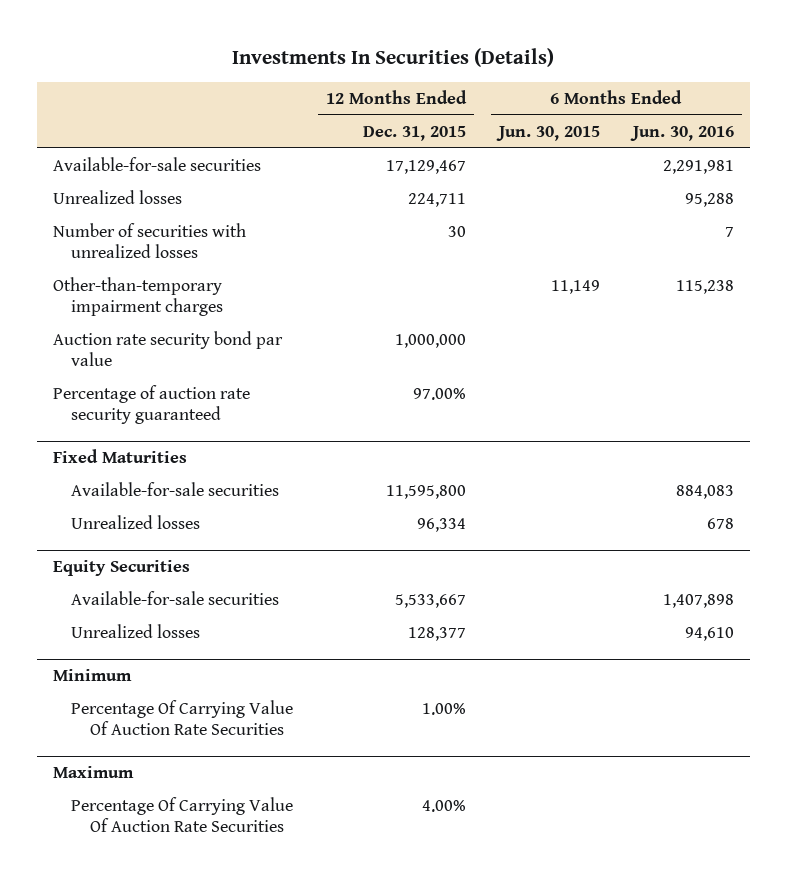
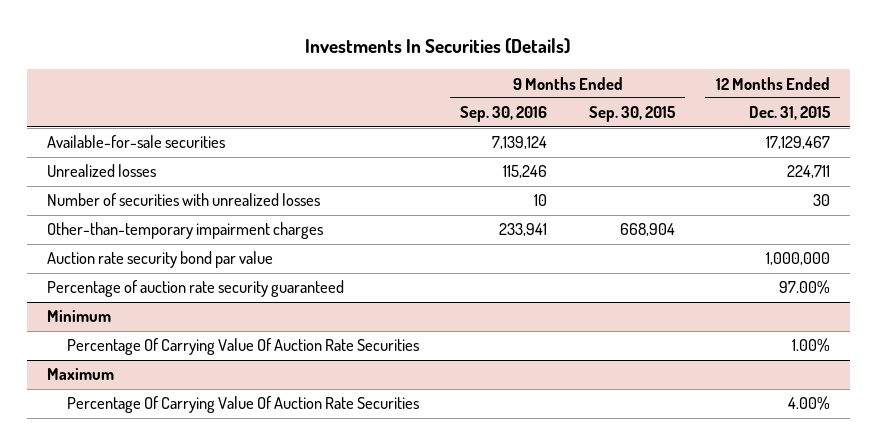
- | 12 Months Ended Dec. 31, 2015 | 6 Months Ended Jun. 30, 2015 | 6 Months Ended Jun. 30, 2016
+ | 9 Months Ended Sep. 30, 2016 | 9 Months Ended Sep. 30, 2015 | 12 Months Ended Dec. 31, 2015
- Fixed Maturities
- Available-for-sale securities | 11,595,800 | | 884,083
- Unrealized losses | 96,334 | | 678
- Equity Securities
- Available-for-sale securities | 5,533,667 | | 1,407,898
- Unrealized losses | 128,377 | | 94,610

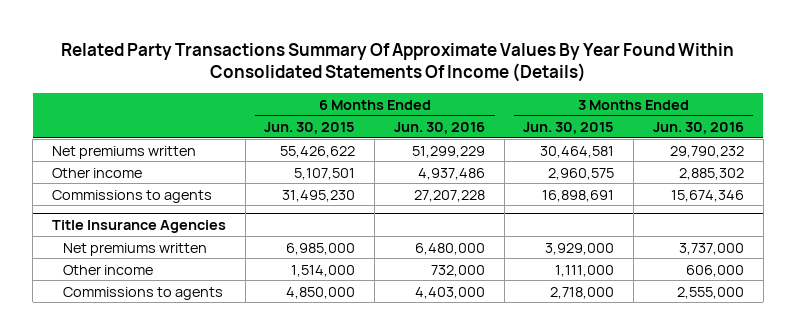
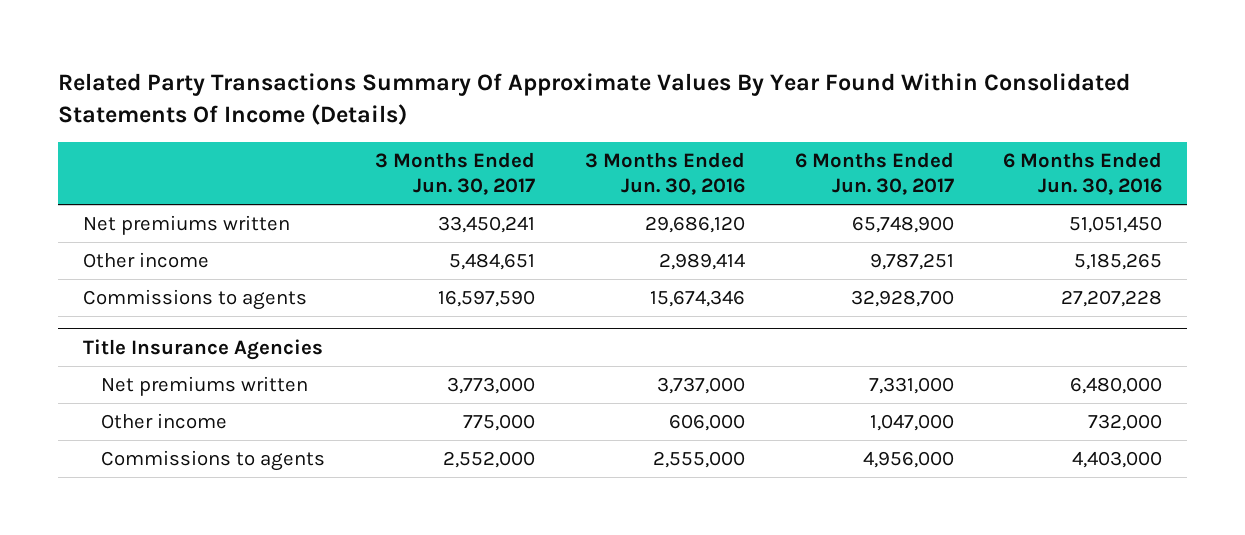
- | 6 Months Ended Jun. 30, 2015 | 6 Months Ended Jun. 30, 2016 | 3 Months Ended Jun. 30, 2015 | 3 Months Ended Jun. 30, 2016
+ | 3 Months Ended Jun. 30, 2017 | 3 Months Ended Jun. 30, 2016 | 6 Months Ended Jun. 30, 2017 | 6 Months Ended Jun. 30, 2016
- Net premiums written | 55,426,622 | 51,299,229 | 30,464,581 | 29,790,232
- Other income | 5,107,501 | 4,937,486 | 2,960,575 | 2,885,302
+ Net premiums written | 33,450,241 | 29,686,120 | 65,748,900 | 51,051,450
+ Other income | 5,484,651 | 2,989,414 | 9,787,251 | 5,185,265

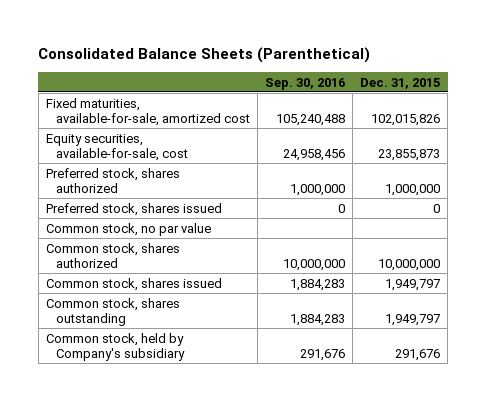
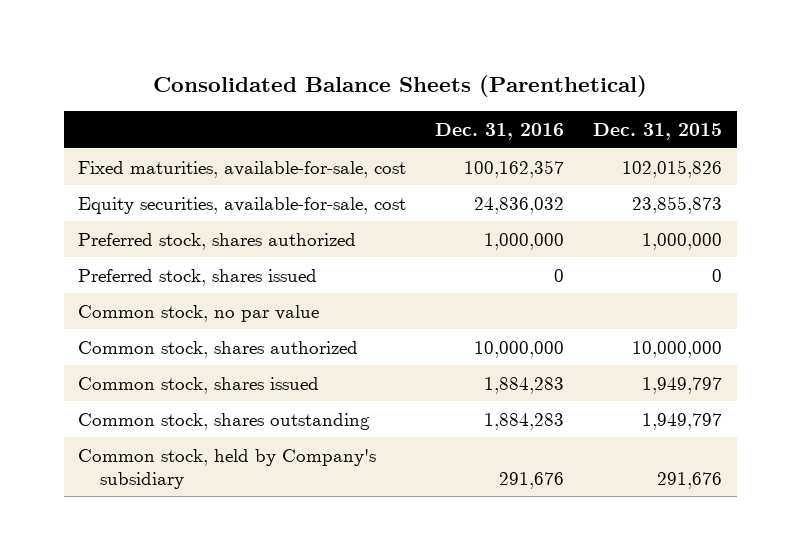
- | Sep. 30, 2016 | Dec. 31, 2015
+ | Dec. 31, 2016 | Dec. 31, 2015
- Fixed maturities, available-for-sale, amortized cost | 105,240,488 | 102,015,826
+ Fixed maturities, available-for-sale, cost | 100,162,357 | 102,015,826

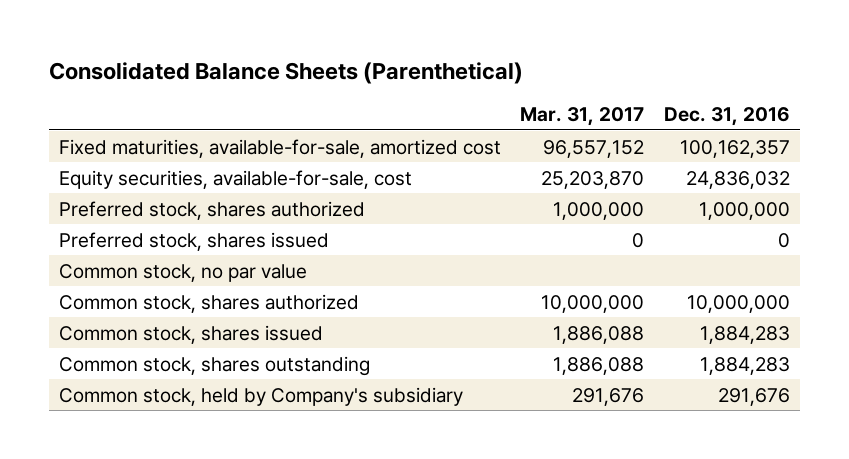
- | Dec. 31, 2016 | Dec. 31, 2015
+ | Mar. 31, 2017 | Dec. 31, 2016
- Fixed maturities, available-for-sale, cost | 100,162,357 | 102,015,826
+ Fixed maturities, available-for-sale, amortized cost | 96,557,152 | 100,162,357

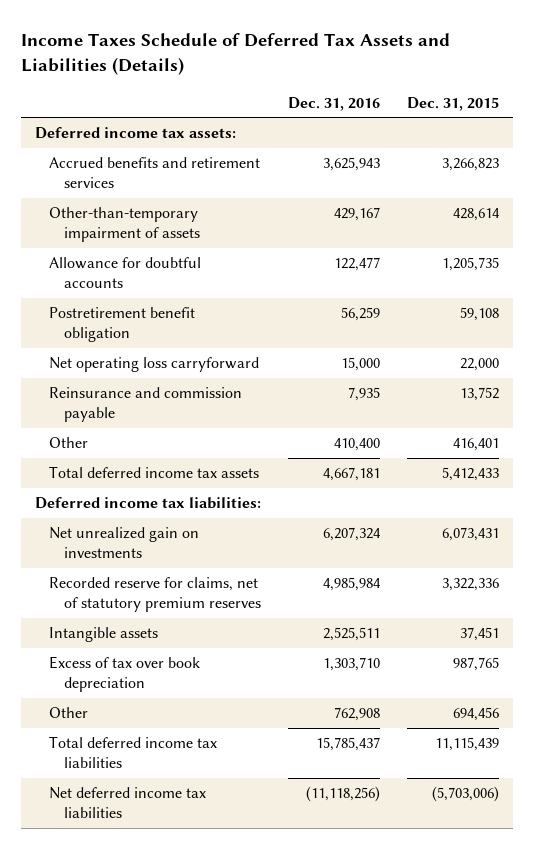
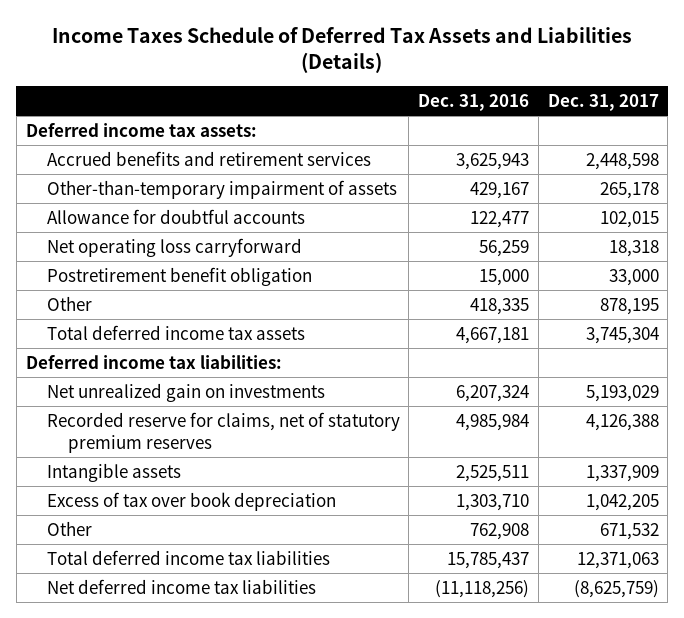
- | Dec. 31, 2016 | Dec. 31, 2015
+ | Dec. 31, 2016 | Dec. 31, 2017
- Postretirement benefit obligation | 56,259 | 59,108
- Net operating loss carryforward | 15,000 | 22,000
- Reinsurance and commission payable | 7,935 | 13,752
- Other | 410,400 | 416,401
+ Net operating loss carryforward | 56,259 | 18,318
+ Postretirement benefit obligation | 15,000 | 33,000
+ Other | 418,335 | 878,195

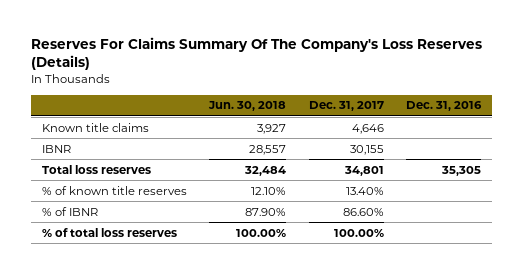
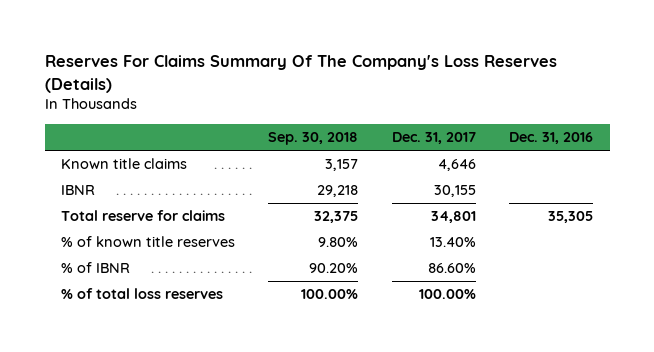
- | Jun. 30, 2018 | Dec. 31, 2017 | Dec. 31, 2016
+ | Sep. 30, 2018 | Dec. 31, 2017 | Dec. 31, 2016
- Total loss reserves | 32,484 | 34,801 | 35,305
+ Total reserve for claims | 32,375 | 34,801 | 35,305

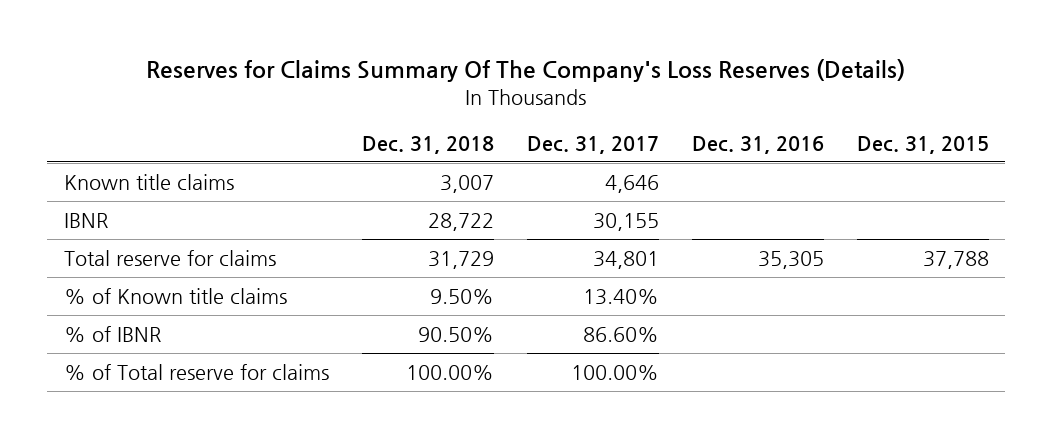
- Reserves For Claims Summary Of The Company's Loss Reserves (Details)
+ Reserves for Claims Summary Of The Company's Loss Reserves (Details)
- | Sep. 30, 2018 | Dec. 31, 2017 | Dec. 31, 2016
+ | Dec. 31, 2018 | Dec. 31, 2017 | Dec. 31, 2016 | Dec. 31, 2015
- % of known title reserves | 9.80% | 13.40% |
+ % of Known title claims | 9.50% | 13.40% | |
- % of total loss reserves | 100.00% | 100.00% |
+ % of Total reserve for claims | 100.00% | 100.00% | |

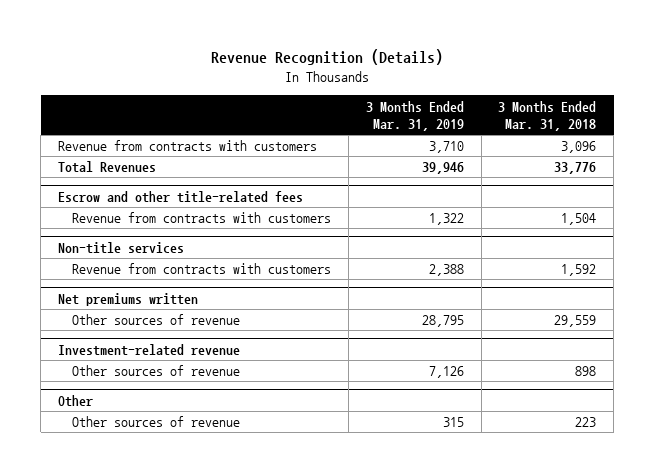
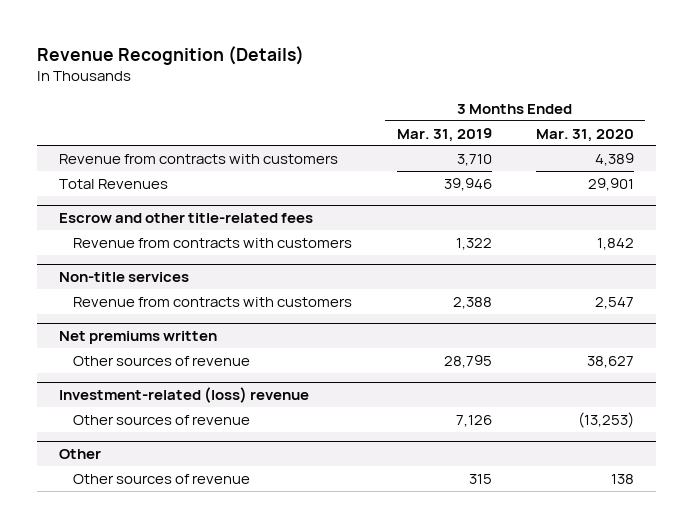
- | 3 Months Ended Mar. 31, 2019 | 3 Months Ended Mar. 31, 2018
+ | 3 Months Ended Mar. 31, 2019 | 3 Months Ended Mar. 31, 2020
- Investment-related revenue
+ Investment-related (loss) revenue

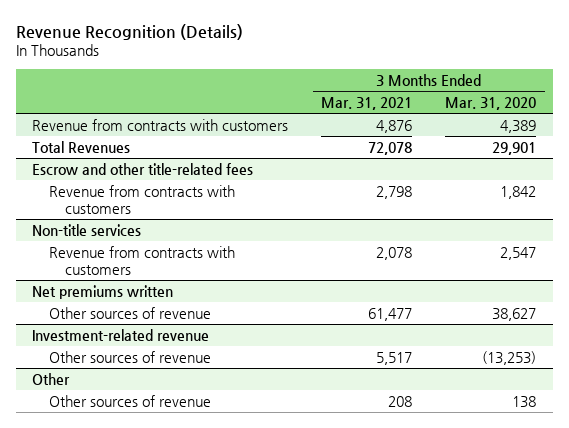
- | 3 Months Ended Mar. 31, 2019 | 3 Months Ended Mar. 31, 2020
+ | 3 Months Ended Mar. 31, 2021 | 3 Months Ended Mar. 31, 2020
- Investment-related (loss) revenue
+ Investment-related revenue

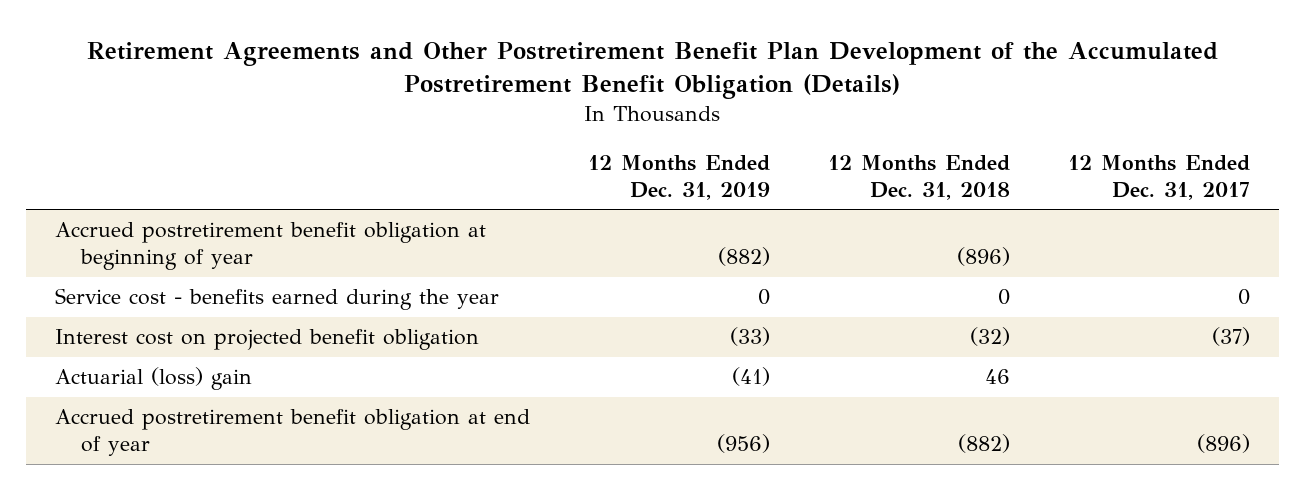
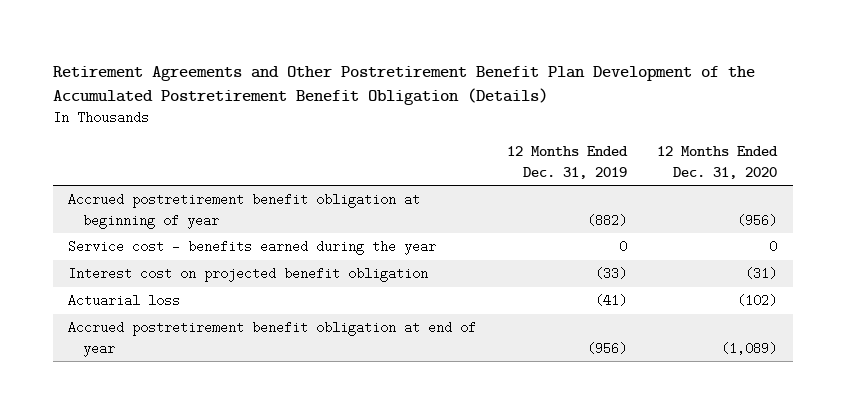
- | 12 Months Ended Dec. 31, 2019 | 12 Months Ended Dec. 31, 2018 | 12 Months Ended Dec. 31, 2017
+ | 12 Months Ended Dec. 31, 2019 | 12 Months Ended Dec. 31, 2020
- Actuarial (loss) gain | (41) | 46 |
+ Actuarial loss | (41) | (102)

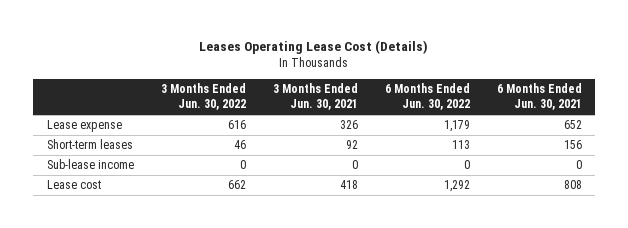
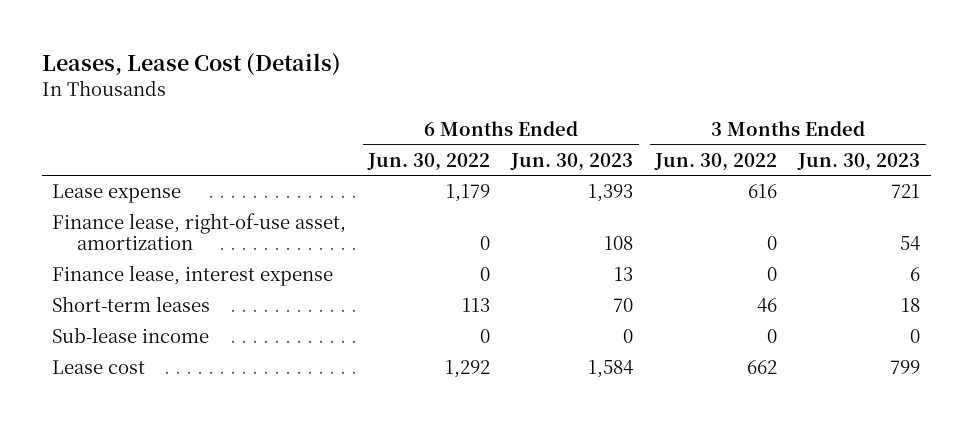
- Leases Operating Lease Cost (Details)
+ Leases, Lease Cost (Details)
- | 3 Months Ended Jun. 30, 2022 | 3 Months Ended Jun. 30, 2021 | 6 Months Ended Jun. 30, 2022 | 6 Months Ended Jun. 30, 2021
+ | 6 Months Ended Jun. 30, 2022 | 6 Months Ended Jun. 30, 2023 | 3 Months Ended Jun. 30, 2022 | 3 Months Ended Jun. 30, 2023
+ Finance lease, right-of-use asset, amortization | 0 | 108 | 0 | 54
+ Finance lease, interest expense | 0 | 13 | 0 | 6

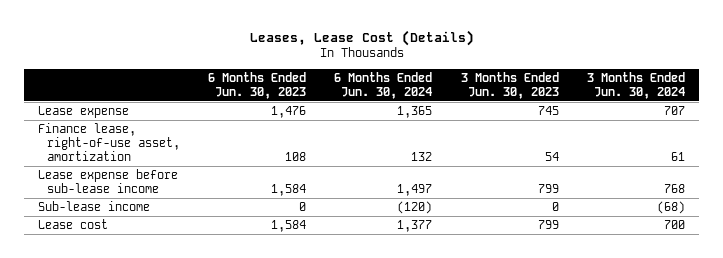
- | 6 Months Ended Jun. 30, 2022 | 6 Months Ended Jun. 30, 2023 | 3 Months Ended Jun. 30, 2022 | 3 Months Ended Jun. 30, 2023
+ | 6 Months Ended Jun. 30, 2023 | 6 Months Ended Jun. 30, 2024 | 3 Months Ended Jun. 30, 2023 | 3 Months Ended Jun. 30, 2024
- Lease expense | 1,179 | 1,393 | 616 | 721
+ Lease expense | 1,476 | 1,365 | 745 | 707
- Finance lease, interest expense | 0 | 13 | 0 | 6
- Short-term leases | 113 | 70 | 46 | 18
+ Lease expense before sub-lease income | 1,584 | 1,497 | 799 | 768

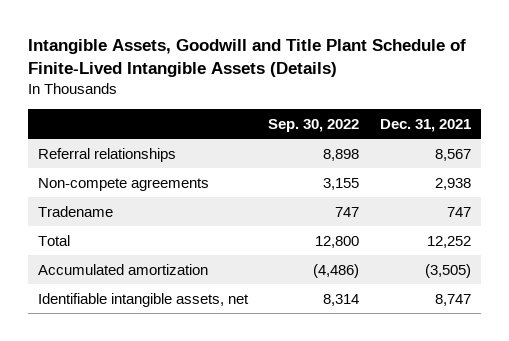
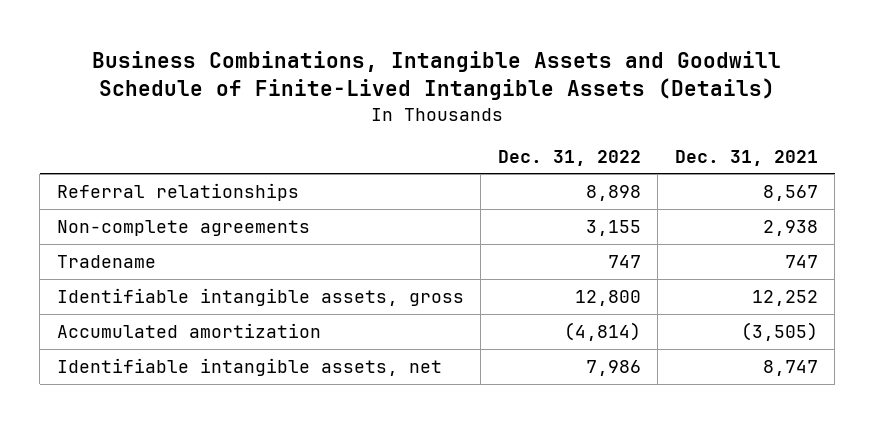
- Intangible Assets, Goodwill and Title Plant Schedule of Finite-Lived Intangible Assets (Details)
+ Business Combinations, Intangible Assets and Goodwill Schedule of Finite-Lived Intangible Assets (Details)
- | Sep. 30, 2022 | Dec. 31, 2021
+ | Dec. 31, 2022 | Dec. 31, 2021
- Non-compete agreements | 3,155 | 2,938
+ Non-complete agreements | 3,155 | 2,938
- Total | 12,800 | 12,252
+ Identifiable intangible assets, gross | 12,800 | 12,252

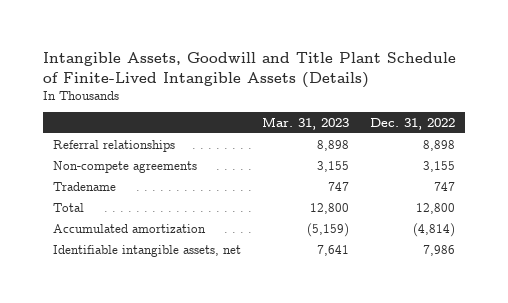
- Business Combinations, Intangible Assets and Goodwill Schedule of Finite-Lived Intangible Assets (Details)
+ Intangible Assets, Goodwill and Title Plant Schedule of Finite-Lived Intangible Assets (Details)
- | Dec. 31, 2022 | Dec. 31, 2021
+ | Mar. 31, 2023 | Dec. 31, 2022
- Non-complete agreements | 3,155 | 2,938
+ Non-compete agreements | 3,155 | 3,155
- Identifiable intangible assets, gross | 12,800 | 12,252
+ Total | 12,800 | 12,800

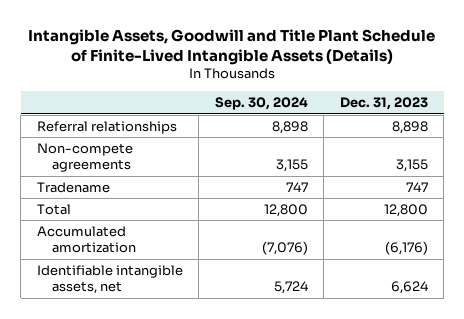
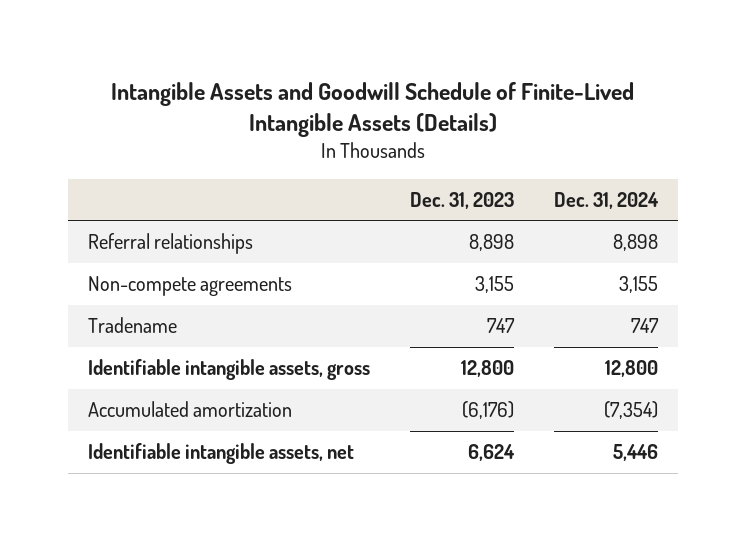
- Intangible Assets, Goodwill and Title Plant Schedule of Finite-Lived Intangible Assets (Details)
+ Intangible Assets and Goodwill Schedule of Finite-Lived Intangible Assets (Details)
- | Sep. 30, 2024 | Dec. 31, 2023
+ | Dec. 31, 2023 | Dec. 31, 2024
- Total | 12,800 | 12,800
+ Identifiable intangible assets, gross | 12,800 | 12,800

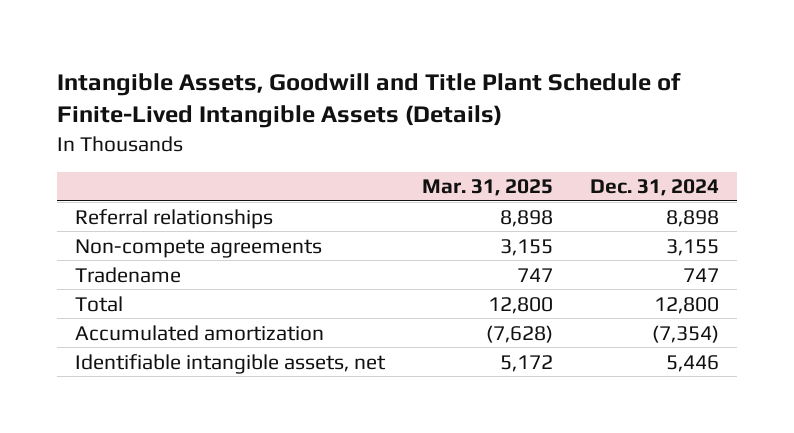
- Intangible Assets and Goodwill Schedule of Finite-Lived Intangible Assets (Details)
+ Intangible Assets, Goodwill and Title Plant Schedule of Finite-Lived Intangible Assets (Details)
- | Dec. 31, 2023 | Dec. 31, 2024
+ | Mar. 31, 2025 | Dec. 31, 2024
- Identifiable intangible assets, gross | 12,800 | 12,800
+ Total | 12,800 | 12,800

